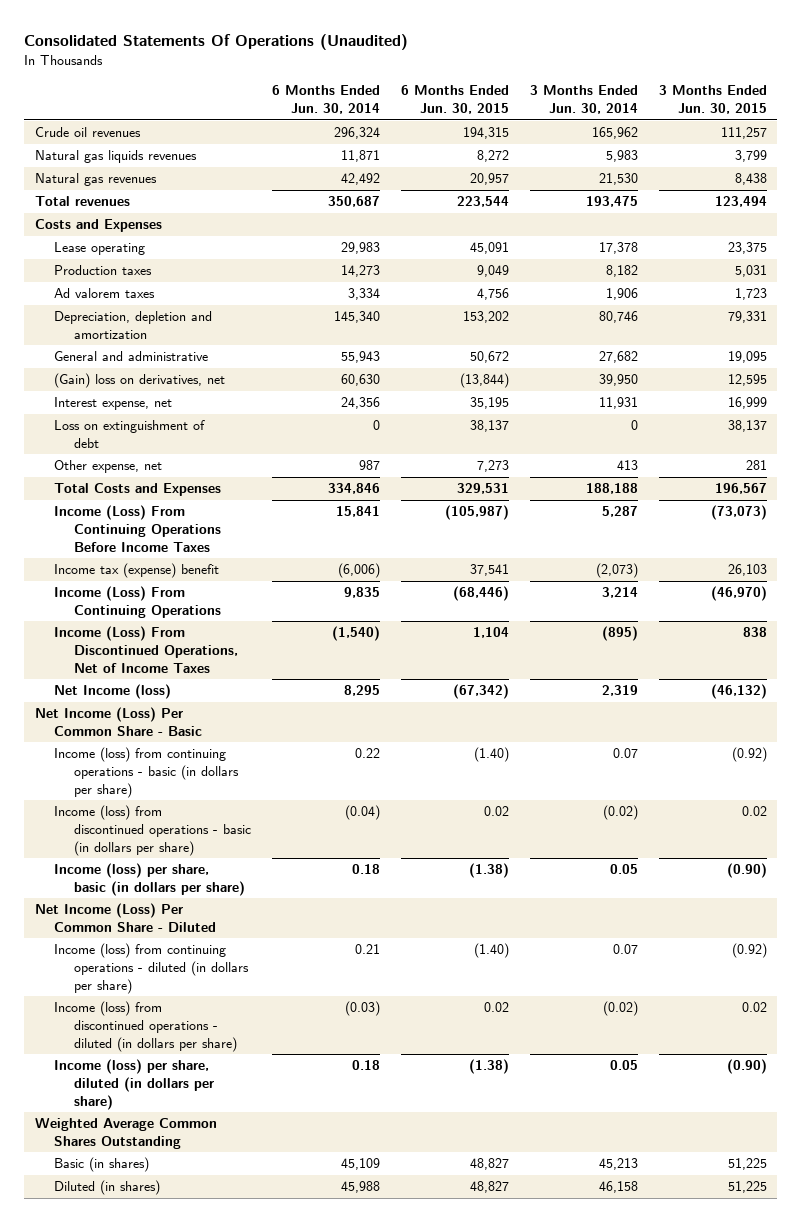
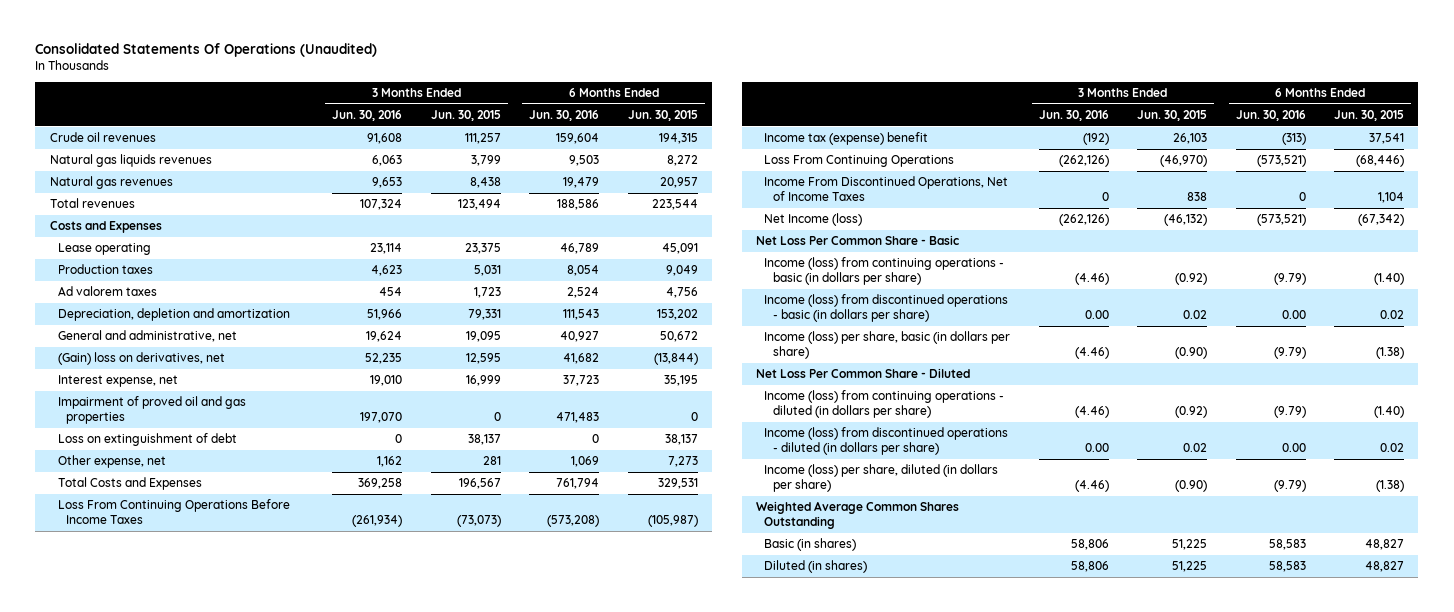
- | 6 Months Ended Jun. 30, 2014 | 6 Months Ended Jun. 30, 2015 | 3 Months Ended Jun. 30, 2014 | 3 Months Ended Jun. 30, 2015
+ | 3 Months Ended Jun. 30, 2016 | 3 Months Ended Jun. 30, 2015 | 6 Months Ended Jun. 30, 2016 | 6 Months Ended Jun. 30, 2015
- General and administrative | 55,943 | 50,672 | 27,682 | 19,095
+ General and administrative, net | 19,624 | 19,095 | 40,927 | 50,672
+ Impairment of proved oil and gas properties | 197,070 | 0 | 471,483 | 0
- Income (Loss) From Continuing Operations Before Income Taxes | 15,841 | (105,987) | 5,287 | (73,073)
+ Loss From Continuing Operations Before Income Taxes | (261,934) | (73,073) | (573,208) | (105,987)
- Income (Loss) From Continuing Operations | 9,835 | (68,446) | 3,214 | (46,970)
- Income (Loss) From Discontinued Operations, Net of Income Taxes | (1,540) | 1,104 | (895) | 838
+ Loss From Continuing Operations | (262,126) | (46,970) | (573,521) | (68,446)
+ Income From Discontinued Operations, Net of Income Taxes | 0 | 838 | 0 | 1,104
- Net Income (Loss) Per Common Share - Basic
+ Net Loss Per Common Share - Basic
- Net Income (Loss) Per Common Share - Diluted
+ Net Loss Per Common Share - Diluted

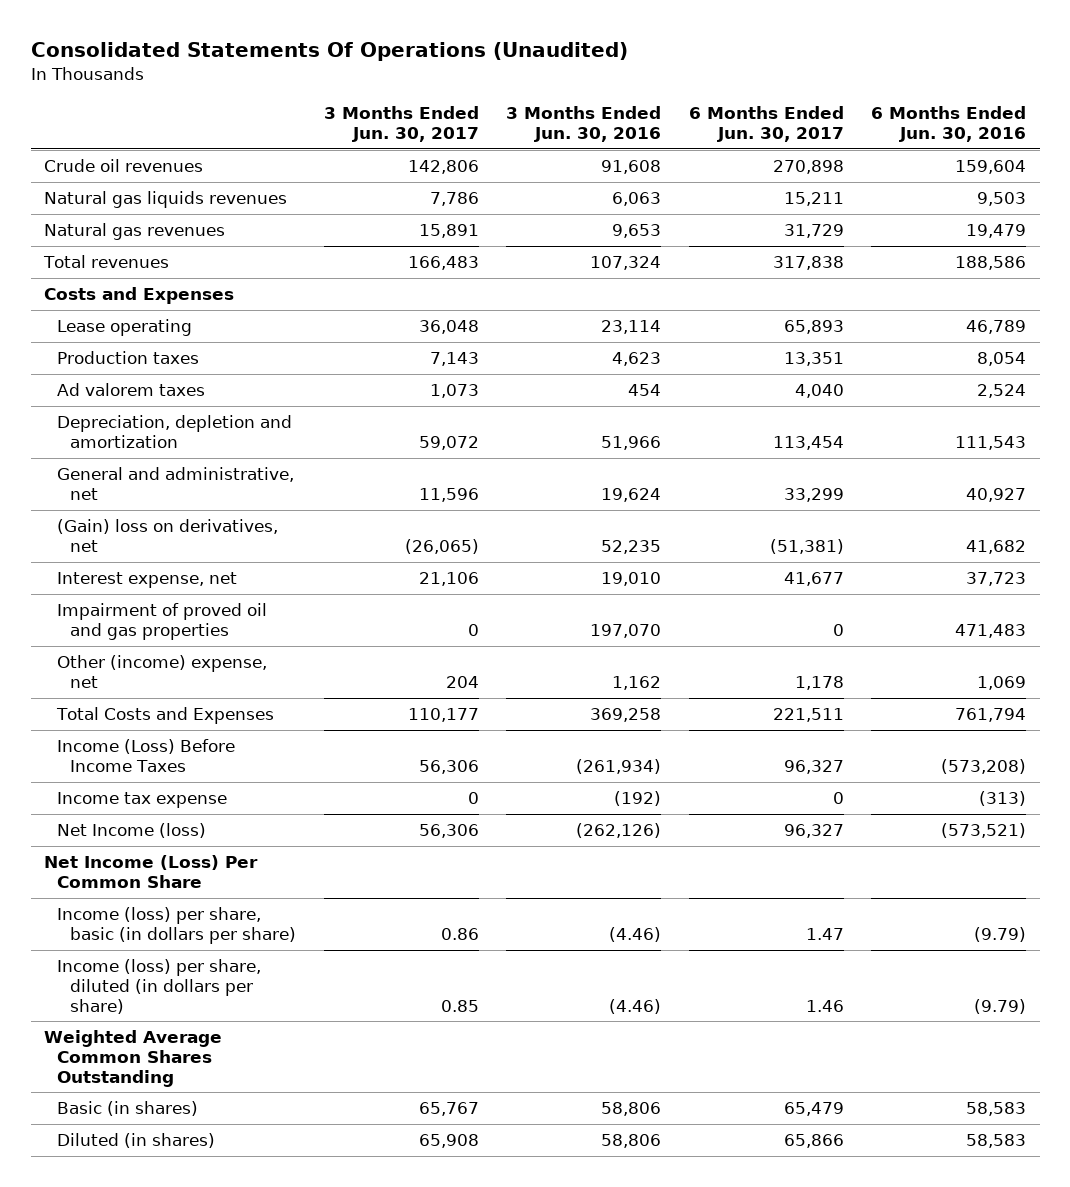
- | 3 Months Ended Jun. 30, 2016 | 3 Months Ended Jun. 30, 2015 | 6 Months Ended Jun. 30, 2016 | 6 Months Ended Jun. 30, 2015
+ | 3 Months Ended Jun. 30, 2017 | 3 Months Ended Jun. 30, 2016 | 6 Months Ended Jun. 30, 2017 | 6 Months Ended Jun. 30, 2016
- Loss on extinguishment of debt | 0 | 38,137 | 0 | 38,137
- Other expense, net | 1,162 | 281 | 1,069 | 7,273
+ Other (income) expense, net | 204 | 1,162 | 1,178 | 1,069
- Loss From Continuing Operations Before Income Taxes | (261,934) | (73,073) | (573,208) | (105,987)
- Income tax (expense) benefit | (192) | 26,103 | (313) | 37,541
- Loss From Continuing Operations | (262,126) | (46,970) | (573,521) | (68,446)
- Income From Discontinued Operations, Net of Income Taxes | 0 | 838 | 0 | 1,104
+ Income (Loss) Before Income Taxes | 56,306 | (261,934) | 96,327 | (573,208)
+ Income tax expense | 0 | (192) | 0 | (313)
- Net Loss Per Common Share - Basic
- Income (loss) from continuing operations - basic (in dollars per share) | (4.46) | (0.92) | (9.79) | (1.40)
- Income (loss) from discontinued operations - basic (in dollars per share) | 0.00 | 0.02 | 0.00 | 0.02
+ Net Income (Loss) Per Common Share
- Net Loss Per Common Share - Diluted
- Income (loss) from continuing operations - diluted (in dollars per share) | (4.46) | (0.92) | (9.79) | (1.40)
- Income (loss) from discontinued operations - diluted (in dollars per share) | 0.00 | 0.02 | 0.00 | 0.02

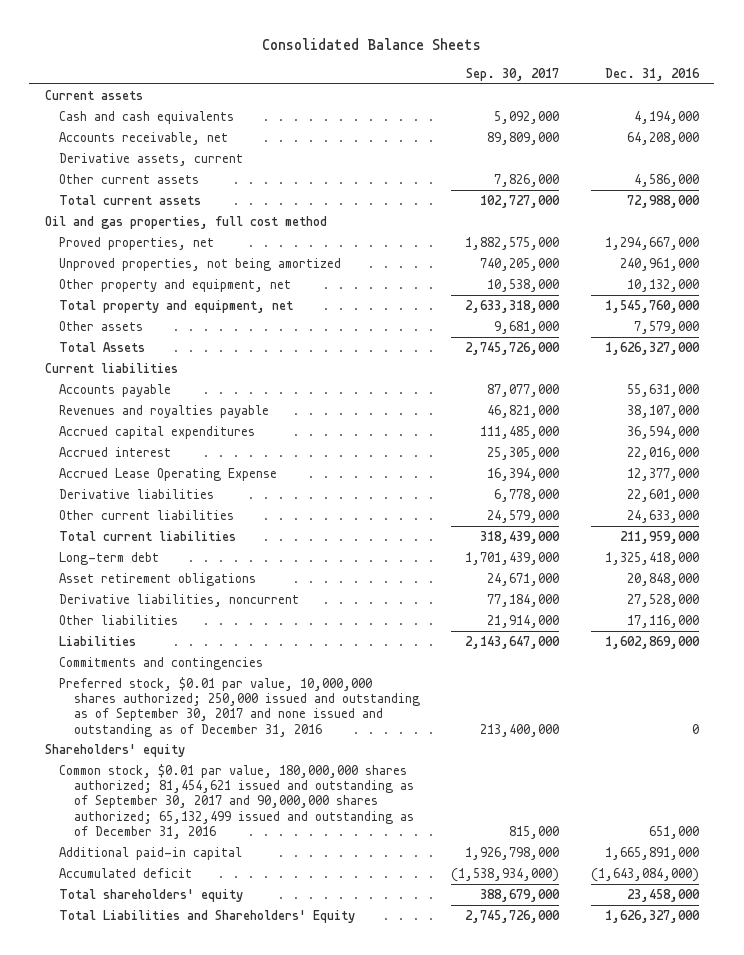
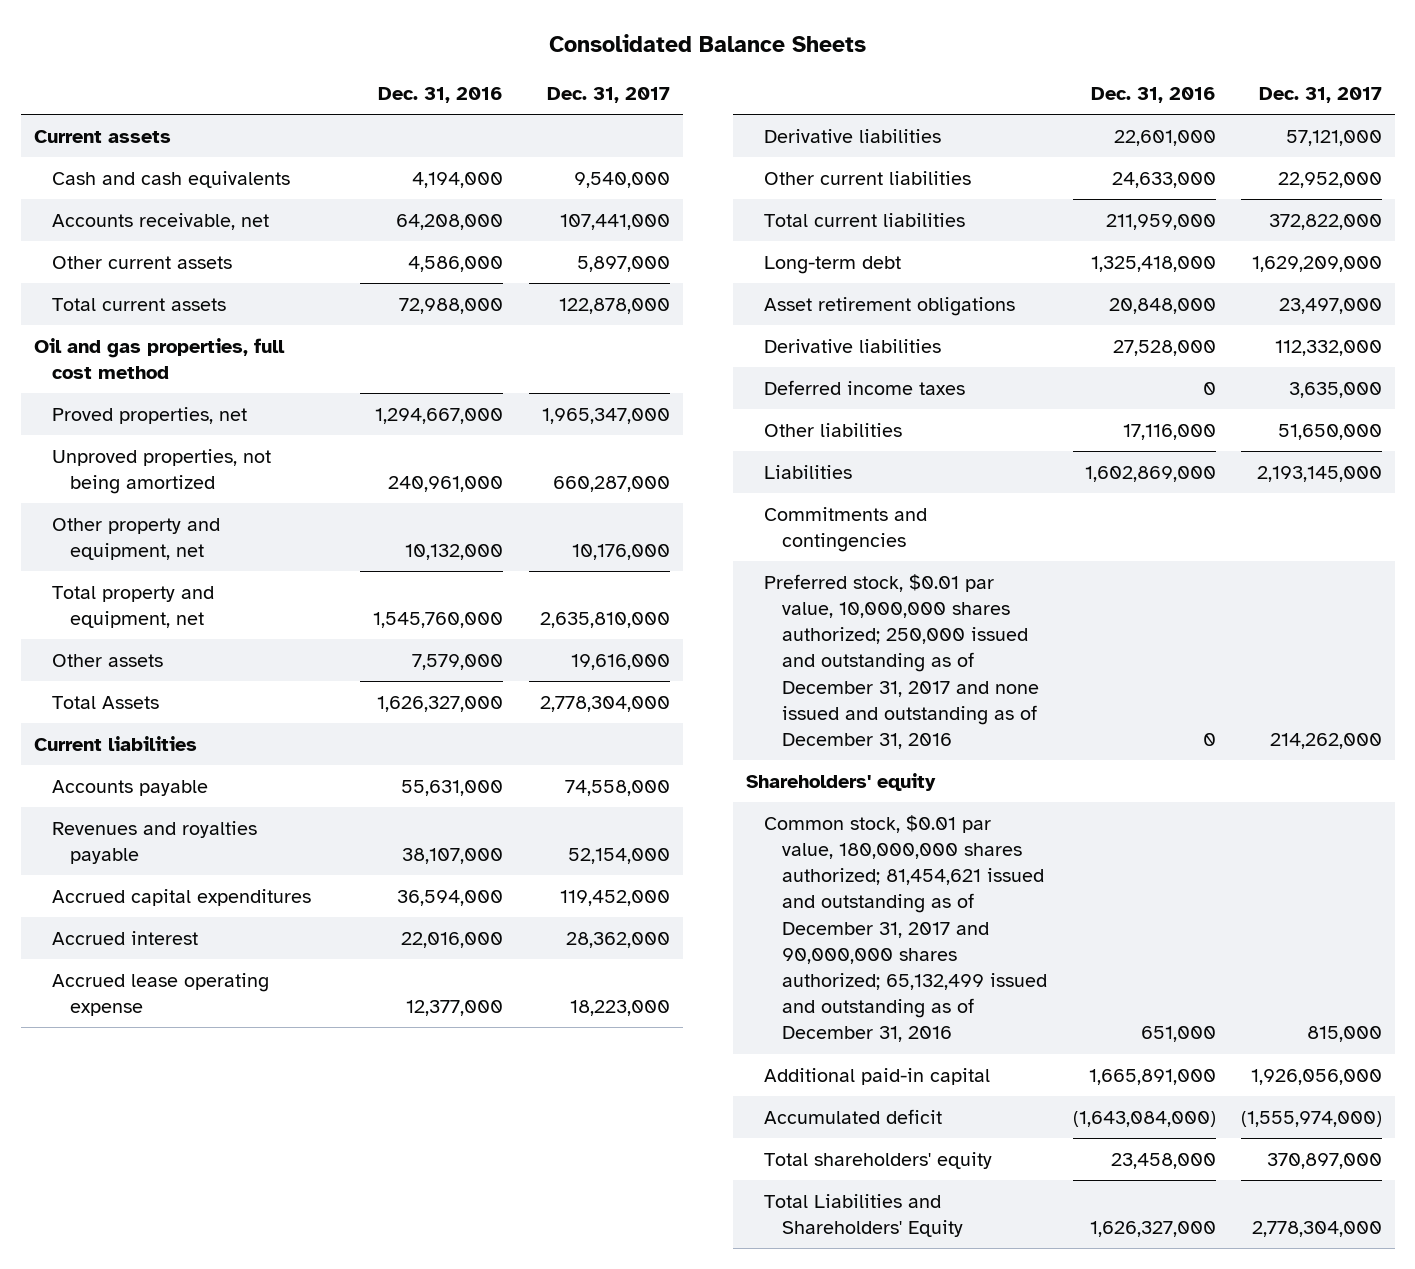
- | Sep. 30, 2017 | Dec. 31, 2016
+ | Dec. 31, 2016 | Dec. 31, 2017
- Derivative assets, current
- Accrued Lease Operating Expense | 16,394,000 | 12,377,000
+ Accrued lease operating expense | 12,377,000 | 18,223,000
- Derivative liabilities, noncurrent | 77,184,000 | 27,528,000
+ Derivative liabilities | 27,528,000 | 112,332,000
+ Deferred income taxes | 0 | 3,635,000
- Preferred stock, $0.01 par value, 10,000,000 shares authorized; 250,000 issued and outstanding as of September 30, 2017 and none issued and outstanding as of December 31, 2016 | 213,400,000 | 0
+ Preferred stock, $0.01 par value, 10,000,000 shares authorized; 250,000 issued and outstanding as of December 31, 2017 and none issued and outstanding as of December 31, 2016 | 0 | 214,262,000
- Common stock, $0.01 par value, 180,000,000 shares authorized; 81,454,621 issued and outstanding as of September 30, 2017 and 90,000,000 shares authorized; 65,132,499 issued and outstanding as of December 31, 2016 | 815,000 | 651,000
+ Common stock, $0.01 par value, 180,000,000 shares authorized; 81,454,621 issued and outstanding as of December 31, 2017 and 90,000,000 shares authorized; 65,132,499 issued and outstanding as of December 31, 2016 | 651,000 | 815,000

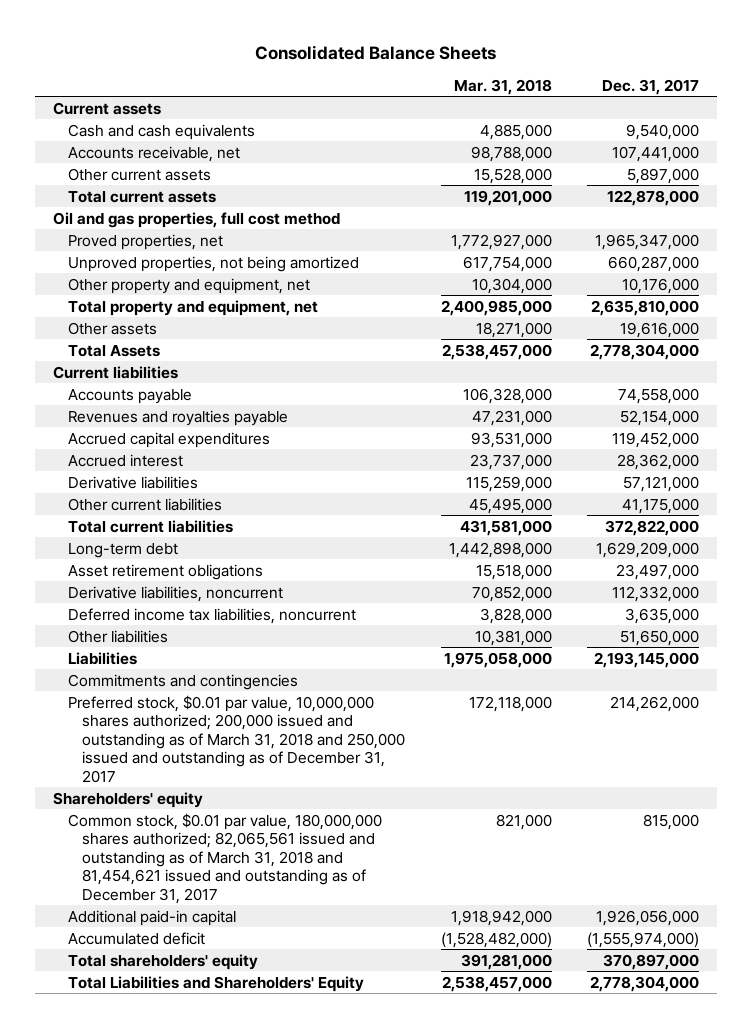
- | Dec. 31, 2016 | Dec. 31, 2017
+ | Mar. 31, 2018 | Dec. 31, 2017
- Accrued lease operating expense | 12,377,000 | 18,223,000
- Other current liabilities | 24,633,000 | 22,952,000
+ Other current liabilities | 45,495,000 | 41,175,000
- Derivative liabilities | 27,528,000 | 112,332,000
- Deferred income taxes | 0 | 3,635,000
+ Derivative liabilities, noncurrent | 70,852,000 | 112,332,000
+ Deferred income tax liabilities, noncurrent | 3,828,000 | 3,635,000
- Preferred stock, $0.01 par value, 10,000,000 shares authorized; 250,000 issued and outstanding as of December 31, 2017 and none issued and outstanding as of December 31, 2016 | 0 | 214,262,000
+ Preferred stock, $0.01 par value, 10,000,000 shares authorized; 200,000 issued and outstanding as of March 31, 2018 and 250,000 issued and outstanding as of December 31, 2017 | 172,118,000 | 214,262,000
- Common stock, $0.01 par value, 180,000,000 shares authorized; 81,454,621 issued and outstanding as of December 31, 2017 and 90,000,000 shares authorized; 65,132,499 issued and outstanding as of December 31, 2016 | 651,000 | 815,000
+ Common stock, $0.01 par value, 180,000,000 shares authorized; 82,065,561 issued and outstanding as of March 31, 2018 and 81,454,621 issued and outstanding as of December 31, 2017 | 821,000 | 815,000

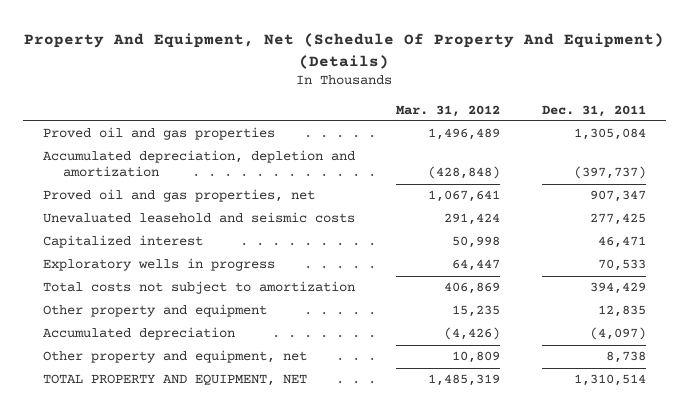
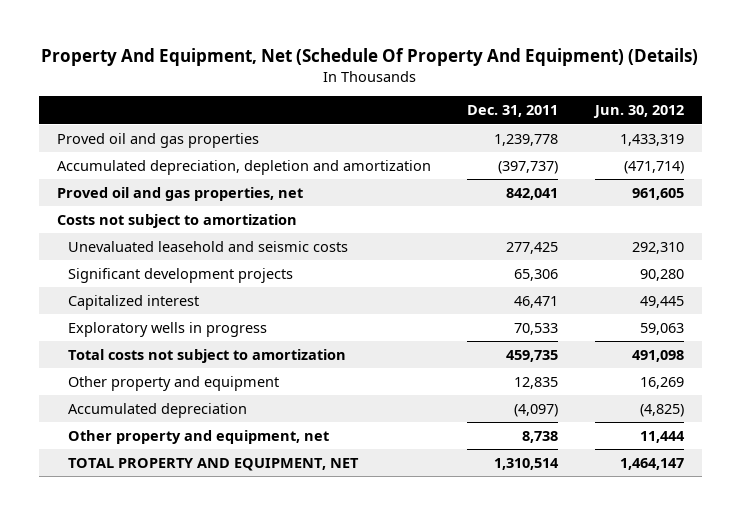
- | Mar. 31, 2012 | Dec. 31, 2011
+ | Dec. 31, 2011 | Jun. 30, 2012
- Proved oil and gas properties | 1,496,489 | 1,305,084
+ Proved oil and gas properties | 1,239,778 | 1,433,319
- Proved oil and gas properties, net | 1,067,641 | 907,347
+ Proved oil and gas properties, net | 842,041 | 961,605
+ Costs not subject to amortization
+ Significant development projects | 65,306 | 90,280
- Total costs not subject to amortization | 406,869 | 394,429
+ Total costs not subject to amortization | 459,735 | 491,098

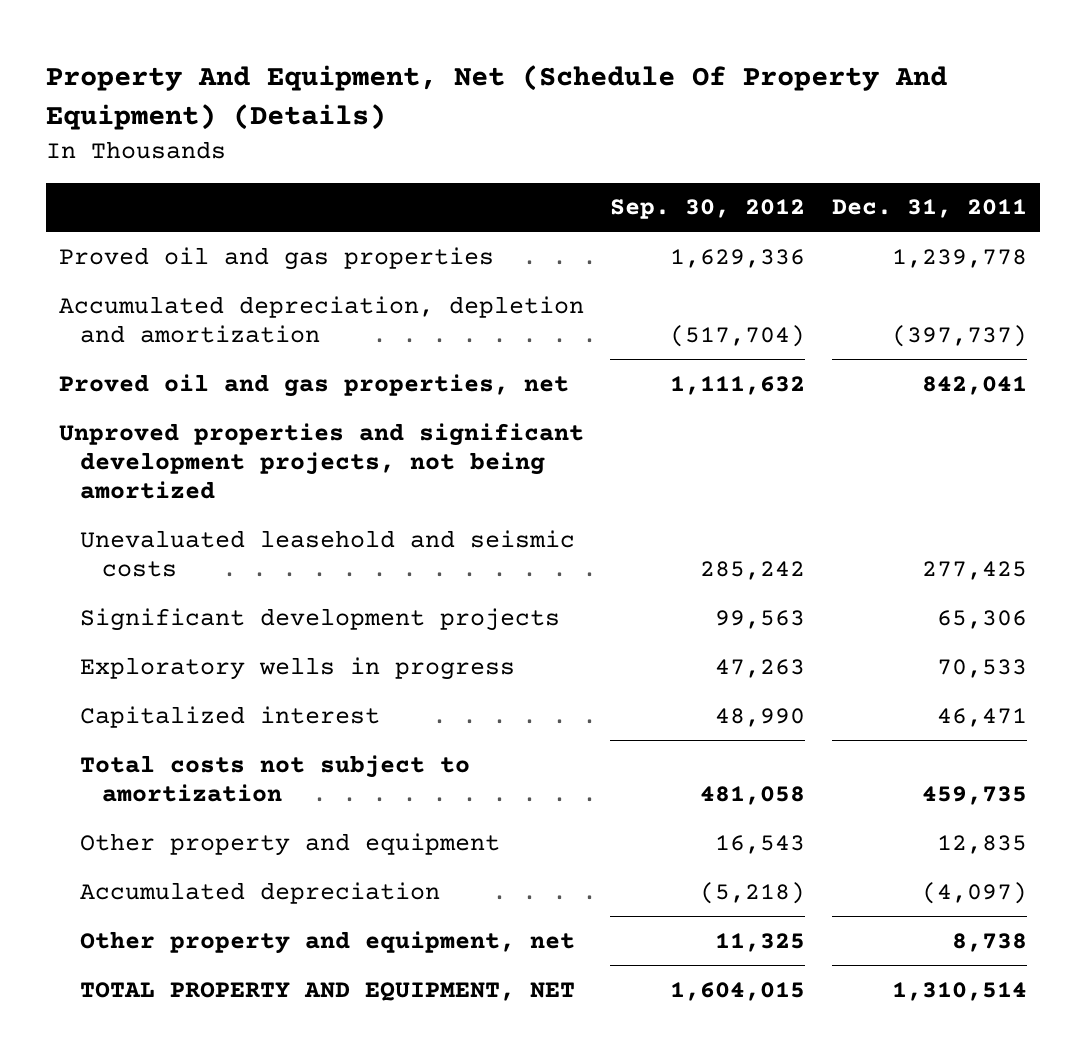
- | Dec. 31, 2011 | Jun. 30, 2012
+ | Sep. 30, 2012 | Dec. 31, 2011
- Costs not subject to amortization
+ Unproved properties and significant development projects, not being amortized
moved down: Capitalized interest | 48,990 | 46,471

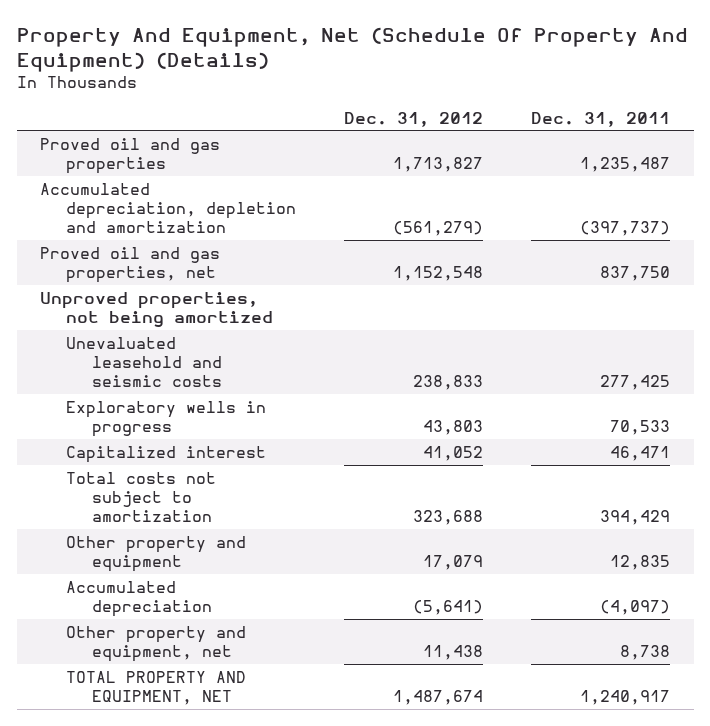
- | Sep. 30, 2012 | Dec. 31, 2011
+ | Dec. 31, 2012 | Dec. 31, 2011
- Proved oil and gas properties | 1,629,336 | 1,239,778
+ Proved oil and gas properties | 1,713,827 | 1,235,487
- Proved oil and gas properties, net | 1,111,632 | 842,041
- Unproved properties and significant development projects, not being amortized
+ Proved oil and gas properties, net | 1,152,548 | 837,750
+ Unproved properties, not being amortized
- Significant development projects | 99,563 | 65,306
- Total costs not subject to amortization | 481,058 | 459,735
+ Total costs not subject to amortization | 323,688 | 394,429
- TOTAL PROPERTY AND EQUIPMENT, NET | 1,604,015 | 1,310,514
+ TOTAL PROPERTY AND EQUIPMENT, NET | 1,487,674 | 1,240,917

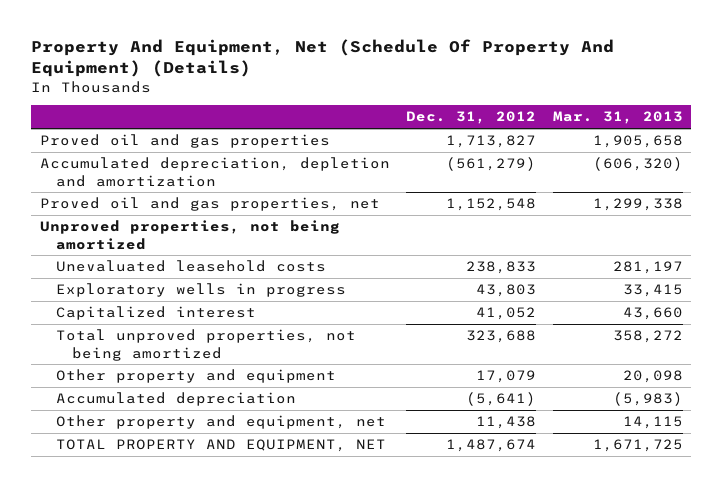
- | Dec. 31, 2012 | Dec. 31, 2011
+ | Dec. 31, 2012 | Mar. 31, 2013
- Unevaluated leasehold and seismic costs | 238,833 | 277,425
+ Unevaluated leasehold costs | 238,833 | 281,197
- Total costs not subject to amortization | 323,688 | 394,429
+ Total unproved properties, not being amortized | 323,688 | 358,272

